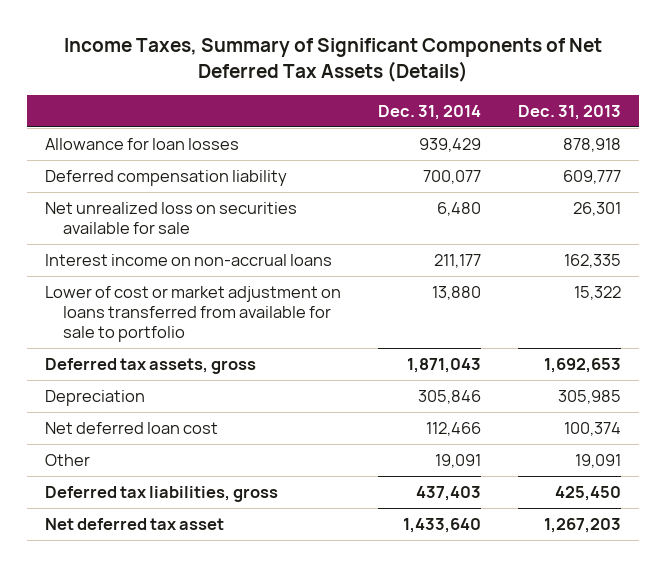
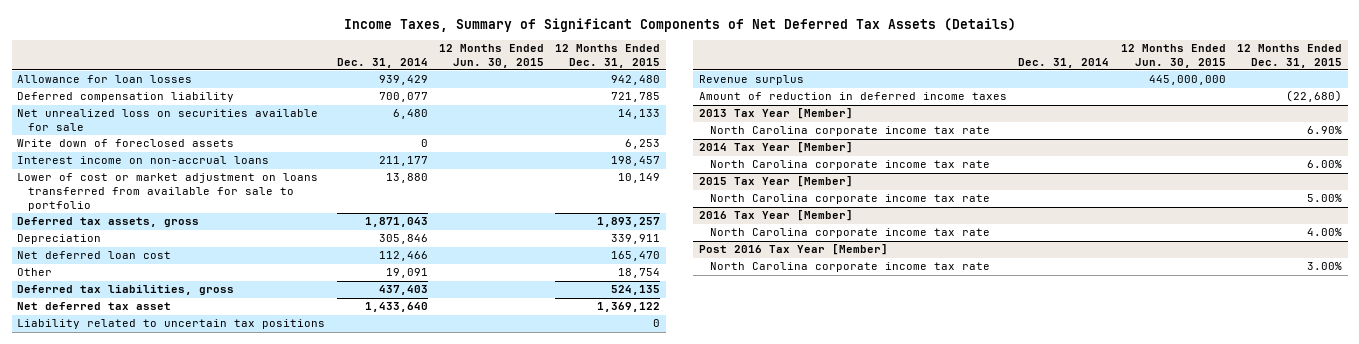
- | Dec. 31, 2014 | Dec. 31, 2013
+ | Dec. 31, 2014 | 12 Months Ended Jun. 30, 2015 | 12 Months Ended Dec. 31, 2015
+ Write down of foreclosed assets | 0 | | 6,253
+ Liability related to uncertain tax positions | | | 0
+ Revenue surplus | | 445,000,000 |
+ Amount of reduction in deferred income taxes | | | (22,680)
+ 2013 Tax Year [Member]
+ North Carolina corporate income tax rate | | | 6.90%
+ 2014 Tax Year [Member]
+ North Carolina corporate income tax rate | | | 6.00%
+ 2015 Tax Year [Member]
+ North Carolina corporate income tax rate | | | 5.00%
+ 2016 Tax Year [Member]
+ North Carolina corporate income tax rate | | | 4.00%
+ Post 2016 Tax Year [Member]
+ North Carolina corporate income tax rate | | | 3.00%

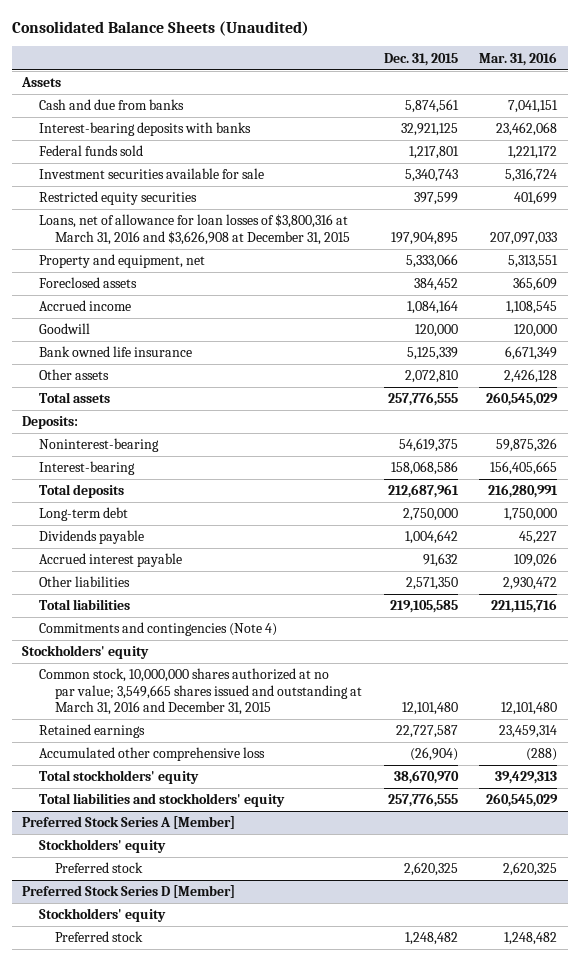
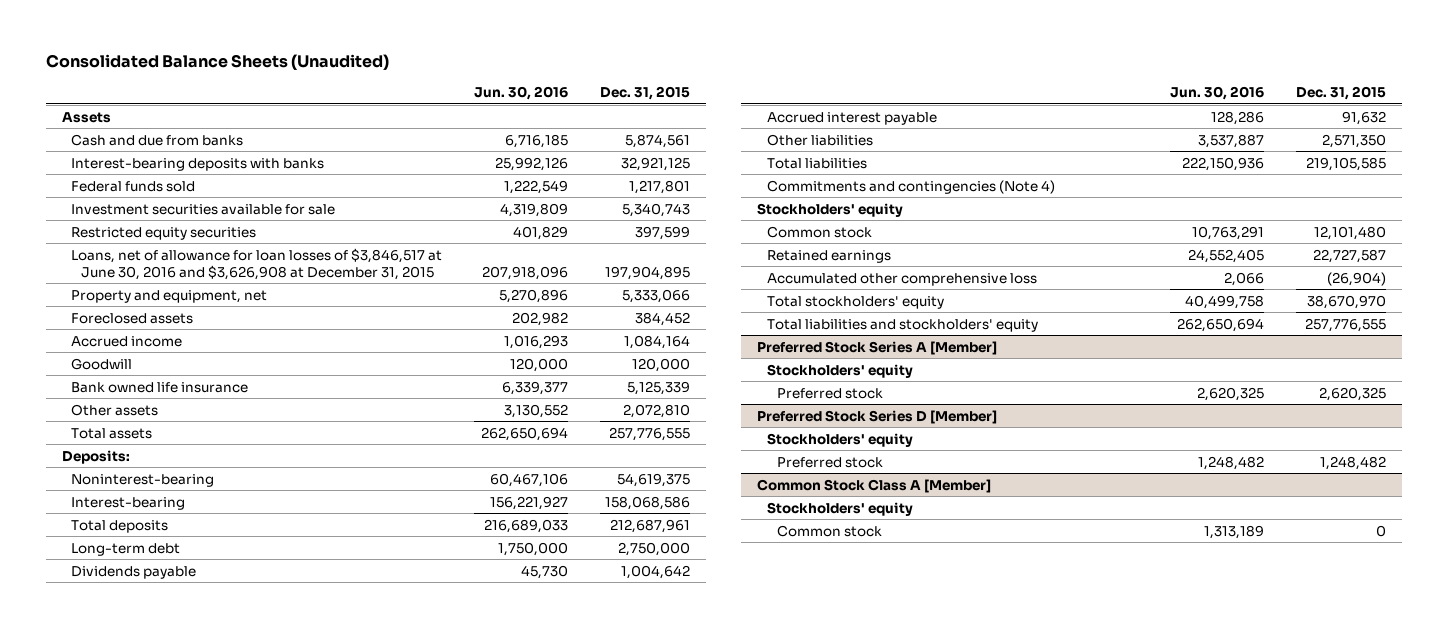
- | Dec. 31, 2015 | Mar. 31, 2016
+ | Jun. 30, 2016 | Dec. 31, 2015
- Loans, net of allowance for loan losses of $3,800,316 at March 31, 2016 and $3,626,908 at December 31, 2015 | 197,904,895 | 207,097,033
+ Loans, net of allowance for loan losses of $3,846,517 at June 30, 2016 and $3,626,908 at December 31, 2015 | 207,918,096 | 197,904,895
- Common stock, 10,000,000 shares authorized at no par value; 3,549,665 shares issued and outstanding at March 31, 2016 and December 31, 2015 | 12,101,480 | 12,101,480
+ Common stock | 10,763,291 | 12,101,480
+ Common Stock Class A [Member]
+ Stockholders' equity
+ Common stock | 1,313,189 | 0

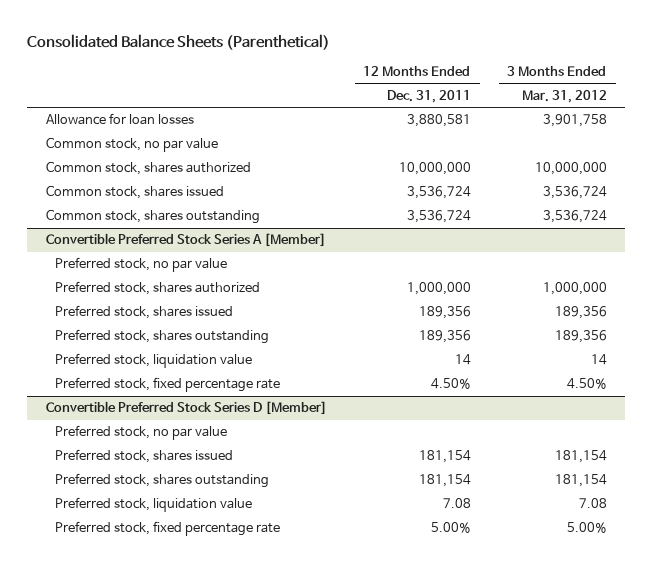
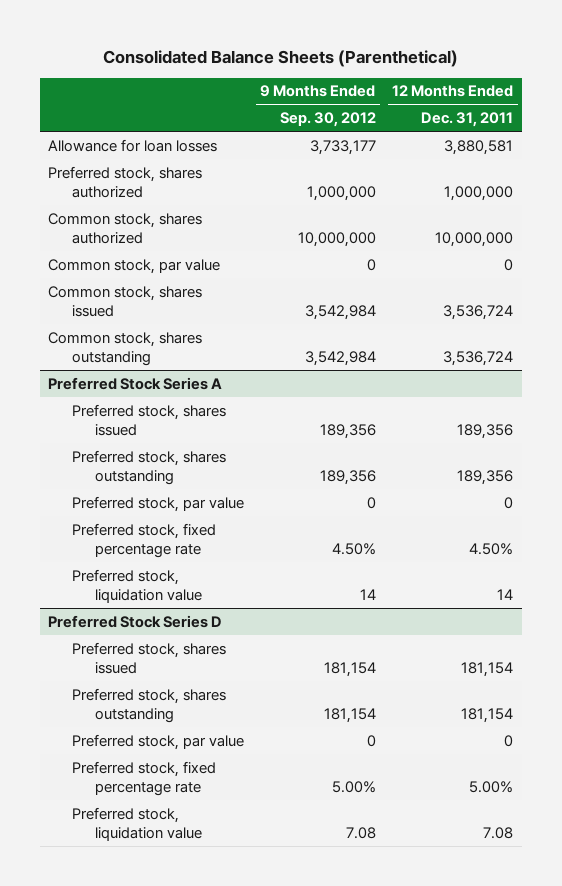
- | 12 Months Ended Dec. 31, 2011 | 3 Months Ended Mar. 31, 2012
+ | 9 Months Ended Sep. 30, 2012 | 12 Months Ended Dec. 31, 2011
- Common stock, no par value
+ Preferred stock, shares authorized | 1,000,000 | 1,000,000
+ Common stock, par value | 0 | 0
- Convertible Preferred Stock Series A [Member]
- Preferred stock, no par value
- Preferred stock, shares authorized | 1,000,000 | 1,000,000
+ Preferred Stock Series A
- Preferred stock, liquidation value | 14 | 14
+ Preferred stock, par value | 0 | 0
- Convertible Preferred Stock Series D [Member]
- Preferred stock, no par value
+ Preferred stock, liquidation value | 14 | 14
+ Preferred Stock Series D
- Preferred stock, liquidation value | 7.08 | 7.08
+ Preferred stock, par value | 0 | 0
+ Preferred stock, liquidation value | 7.08 | 7.08

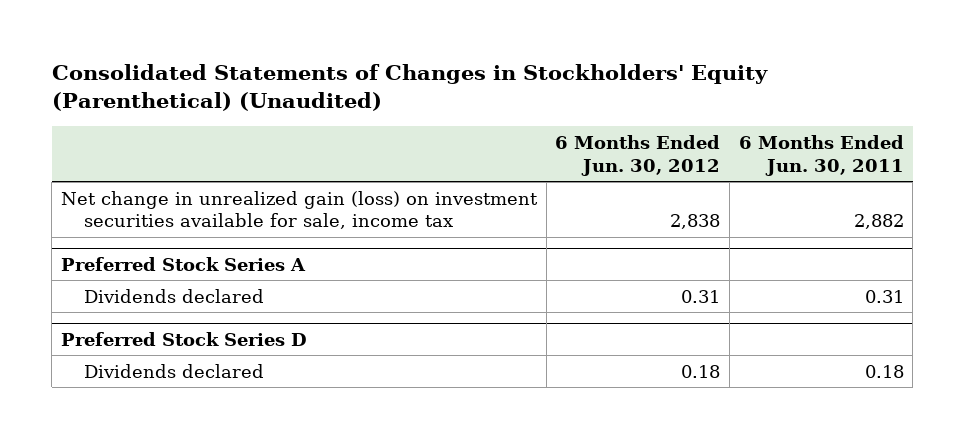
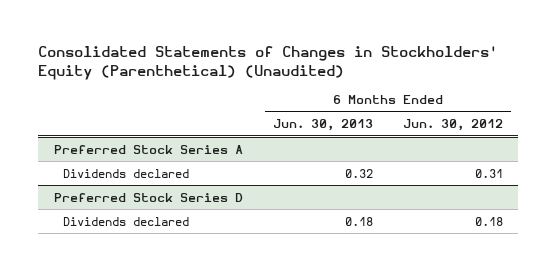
- | 6 Months Ended Jun. 30, 2012 | 6 Months Ended Jun. 30, 2011
+ | 6 Months Ended Jun. 30, 2013 | 6 Months Ended Jun. 30, 2012
- Net change in unrealized gain (loss) on investment securities available for sale, income tax | 2,838 | 2,882

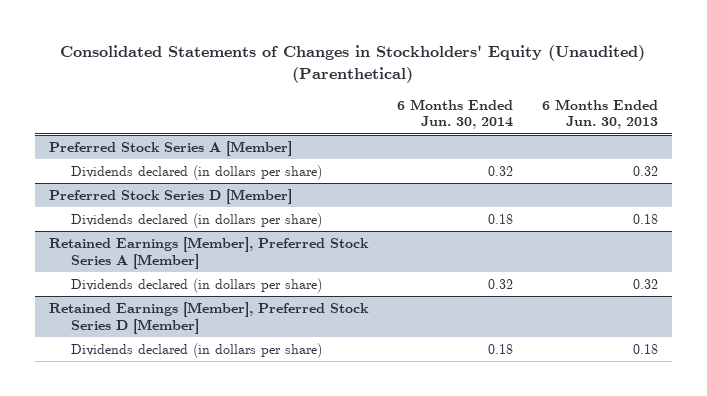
- Consolidated Statements of Changes in Stockholders' Equity (Parenthetical) (Unaudited)
+ Consolidated Statements of Changes in Stockholders' Equity (Unaudited) (Parenthetical)
- | 6 Months Ended Jun. 30, 2013 | 6 Months Ended Jun. 30, 2012
+ | 6 Months Ended Jun. 30, 2014 | 6 Months Ended Jun. 30, 2013
- Preferred Stock Series A
- Dividends declared | 0.32 | 0.31
- Preferred Stock Series D
- Dividends declared | 0.18 | 0.18
+ Preferred Stock Series A [Member]
+ Dividends declared (in dollars per share) | 0.32 | 0.32
+ Preferred Stock Series D [Member]
+ Dividends declared (in dollars per share) | 0.18 | 0.18
+ Retained Earnings [Member], Preferred Stock Series A [Member]
+ Dividends declared (in dollars per share) | 0.32 | 0.32
+ Retained Earnings [Member], Preferred Stock Series D [Member]
+ Dividends declared (in dollars per share) | 0.18 | 0.18

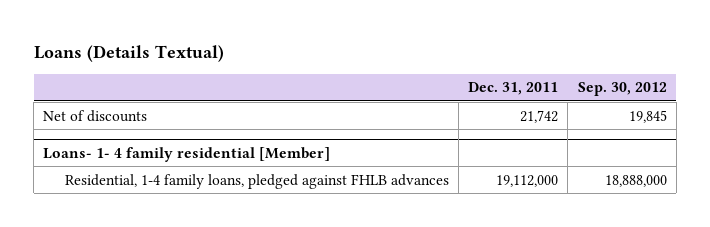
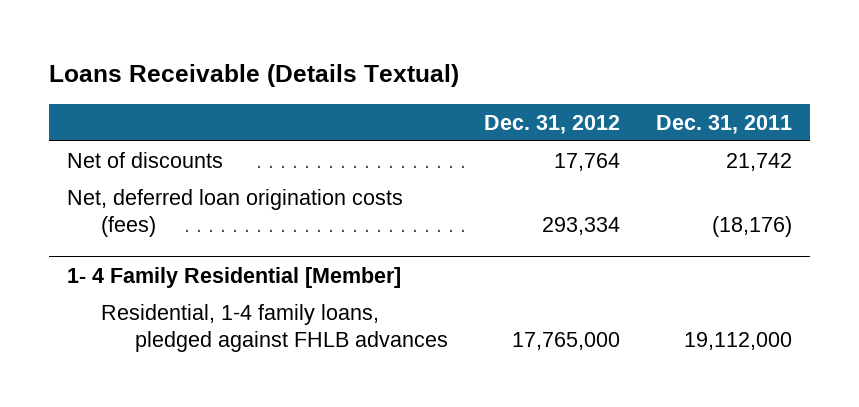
- Loans (Details Textual)
+ Loans Receivable (Details Textual)
- | Dec. 31, 2011 | Sep. 30, 2012
+ | Dec. 31, 2012 | Dec. 31, 2011
- Loans- 1- 4 family residential [Member]
+ Net, deferred loan origination costs (fees) | 293,334 | (18,176)
+ 1- 4 Family Residential [Member]

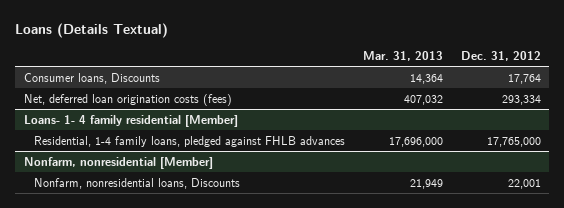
- Loans Receivable (Details Textual)
+ Loans (Details Textual)
- | Dec. 31, 2012 | Dec. 31, 2011
+ | Mar. 31, 2013 | Dec. 31, 2012
- Net of discounts | 17,764 | 21,742
+ Consumer loans, Discounts | 14,364 | 17,764
- 1- 4 Family Residential [Member]
+ Loans- 1- 4 family residential [Member]
+ Nonfarm, nonresidential [Member]
+ Nonfarm, nonresidential loans, Discounts | 21,949 | 22,001

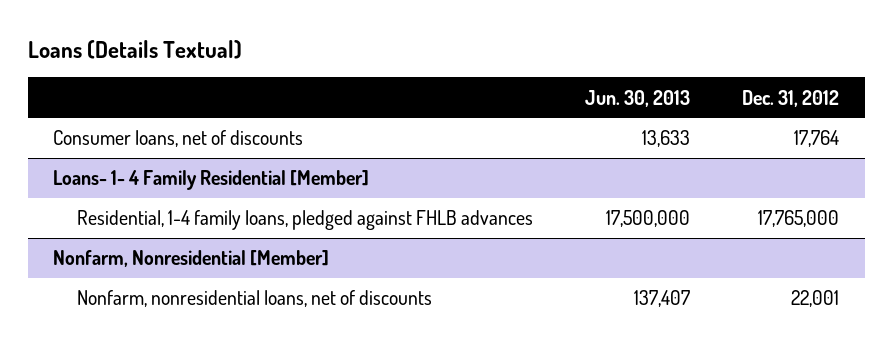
- | Mar. 31, 2013 | Dec. 31, 2012
+ | Jun. 30, 2013 | Dec. 31, 2012
- Consumer loans, Discounts | 14,364 | 17,764
- Net, deferred loan origination costs (fees) | 407,032 | 293,334
- Loans- 1- 4 family residential [Member]
+ Consumer loans, net of discounts | 13,633 | 17,764
+ Loans- 1- 4 Family Residential [Member]
- Nonfarm, nonresidential [Member]
- Nonfarm, nonresidential loans, Discounts | 21,949 | 22,001
+ Nonfarm, Nonresidential [Member]
+ Nonfarm, nonresidential loans, net of discounts | 137,407 | 22,001

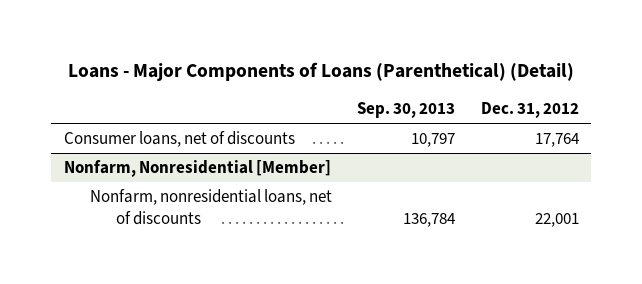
- Loans (Details Textual)
+ Loans - Major Components of Loans (Parenthetical) (Detail)
- | Jun. 30, 2013 | Dec. 31, 2012
+ | Sep. 30, 2013 | Dec. 31, 2012
- Loans- 1- 4 Family Residential [Member]
- Residential, 1-4 family loans, pledged against FHLB advances | 17,500,000 | 17,765,000

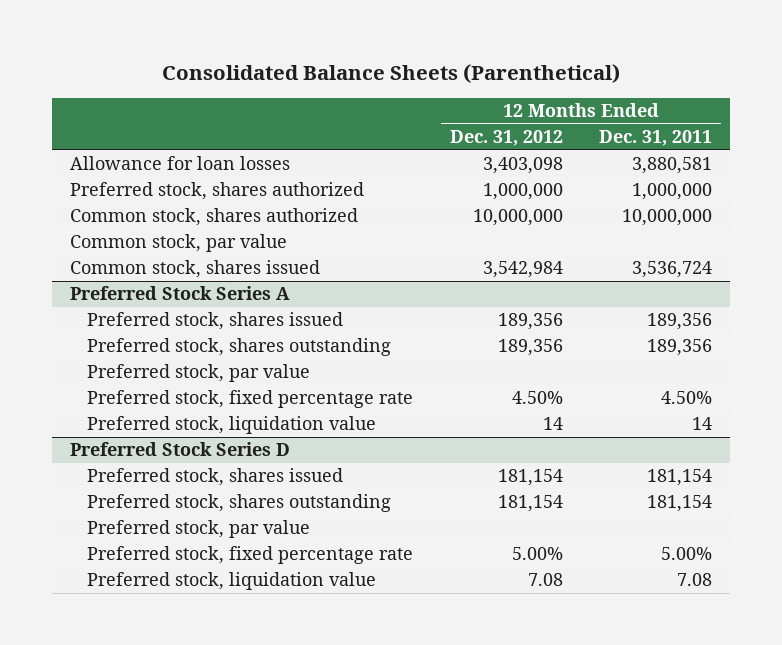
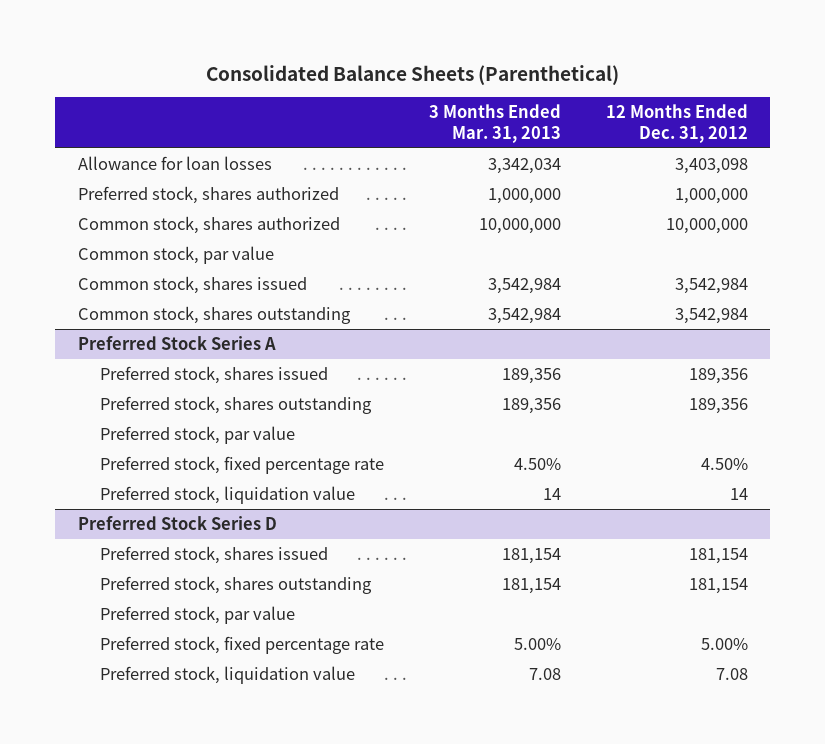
- | 12 Months Ended Dec. 31, 2012 | 12 Months Ended Dec. 31, 2011
+ | 3 Months Ended Mar. 31, 2013 | 12 Months Ended Dec. 31, 2012
+ Common stock, shares outstanding | 3,542,984 | 3,542,984

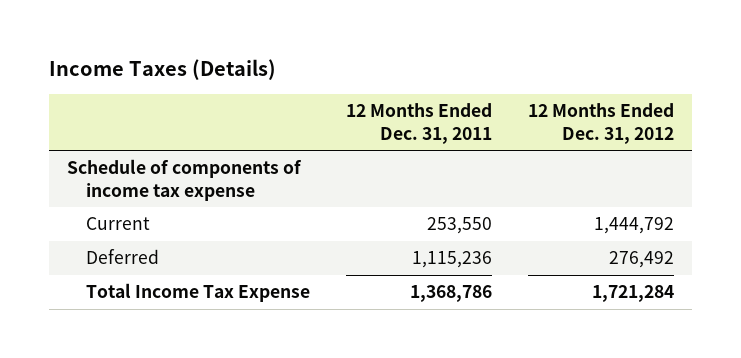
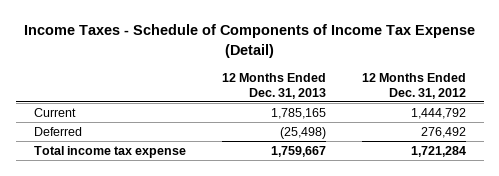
- Income Taxes (Details)
+ Income Taxes - Schedule of Components of Income Tax Expense (Detail)
- | 12 Months Ended Dec. 31, 2011 | 12 Months Ended Dec. 31, 2012
+ | 12 Months Ended Dec. 31, 2013 | 12 Months Ended Dec. 31, 2012
- Schedule of components of income tax expense
- Total Income Tax Expense | 1,368,786 | 1,721,284
+ Total income tax expense | 1,759,667 | 1,721,284

